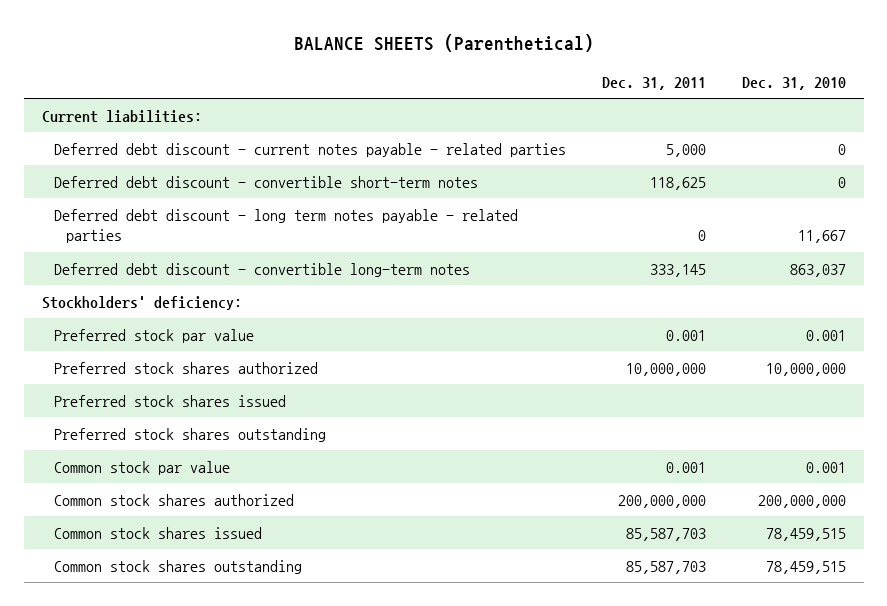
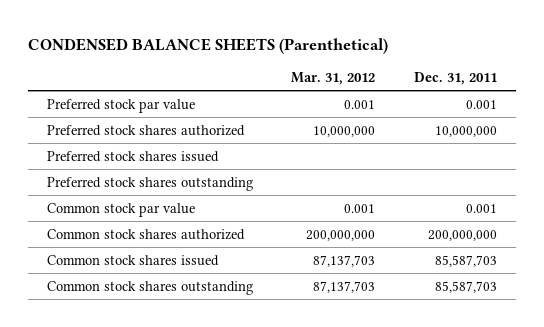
- BALANCE SHEETS (Parenthetical)
+ CONDENSED BALANCE SHEETS (Parenthetical)
- | Dec. 31, 2011 | Dec. 31, 2010
+ | Mar. 31, 2012 | Dec. 31, 2011
- Current liabilities:
- Deferred debt discount - current notes payable - related parties | 5,000 | 0
- Deferred debt discount - convertible short-term notes | 118,625 | 0
- Deferred debt discount - long term notes payable - related parties | 0 | 11,667
- Deferred debt discount - convertible long-term notes | 333,145 | 863,037
- Stockholders' deficiency:

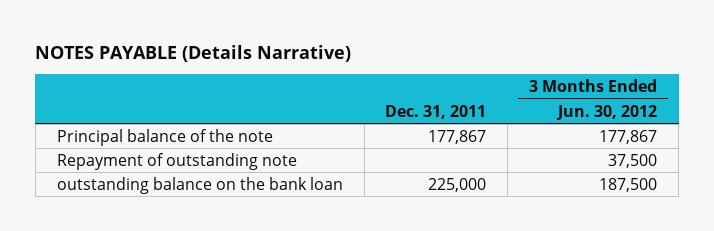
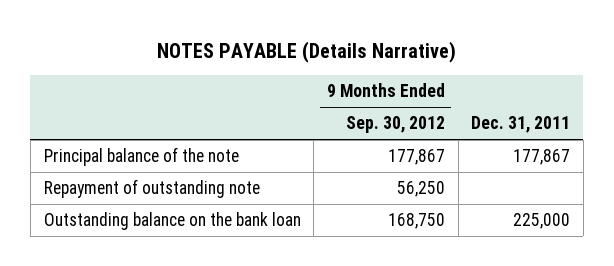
- | Dec. 31, 2011 | 3 Months Ended Jun. 30, 2012
+ | 9 Months Ended Sep. 30, 2012 | Dec. 31, 2011
- outstanding balance on the bank loan | 225,000 | 187,500
+ Outstanding balance on the bank loan | 168,750 | 225,000

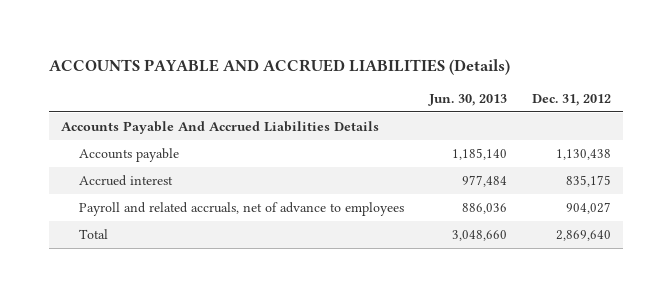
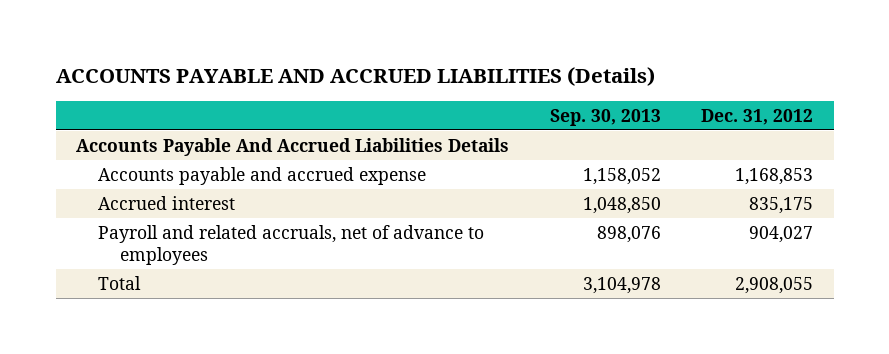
- | Jun. 30, 2013 | Dec. 31, 2012
+ | Sep. 30, 2013 | Dec. 31, 2012
- Accounts payable | 1,185,140 | 1,130,438
+ Accounts payable and accrued expense | 1,158,052 | 1,168,853
- Total | 3,048,660 | 2,869,640
+ Total | 3,104,978 | 2,908,055

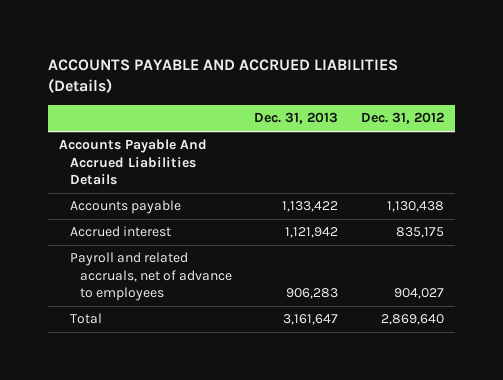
- | Sep. 30, 2013 | Dec. 31, 2012
+ | Dec. 31, 2013 | Dec. 31, 2012
- Accounts payable and accrued expense | 1,158,052 | 1,168,853
+ Accounts payable | 1,133,422 | 1,130,438
- Total | 3,104,978 | 2,908,055
+ Total | 3,161,647 | 2,869,640

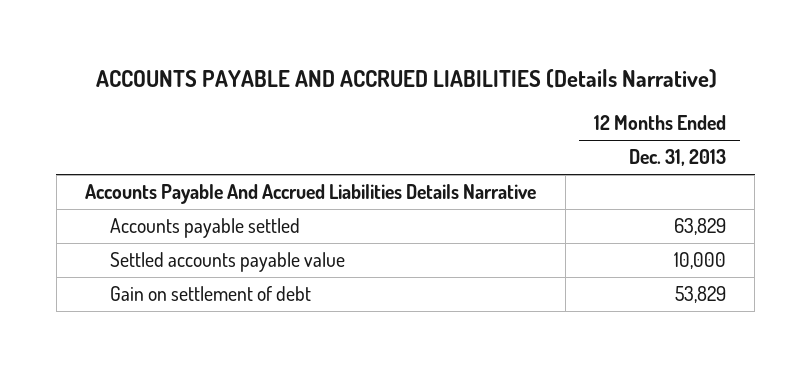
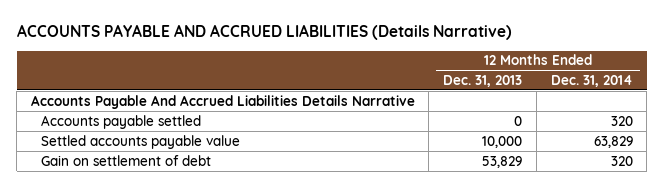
- | 12 Months Ended Dec. 31, 2013
+ | 12 Months Ended Dec. 31, 2013 | 12 Months Ended Dec. 31, 2014
- Accounts payable settled | 63,829
+ Accounts payable settled | 0 | 320

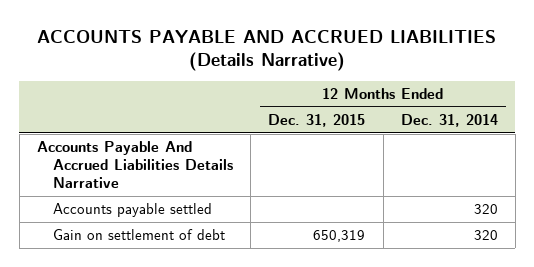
- | 12 Months Ended Dec. 31, 2013 | 12 Months Ended Dec. 31, 2014
+ | 12 Months Ended Dec. 31, 2015 | 12 Months Ended Dec. 31, 2014
- Settled accounts payable value | 10,000 | 63,829

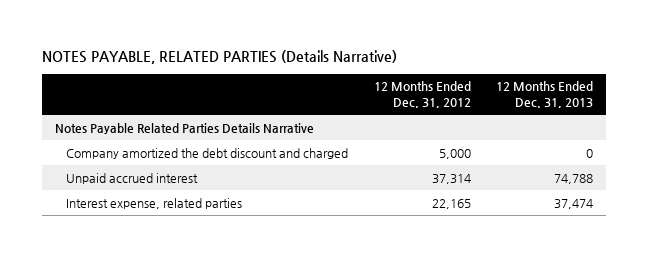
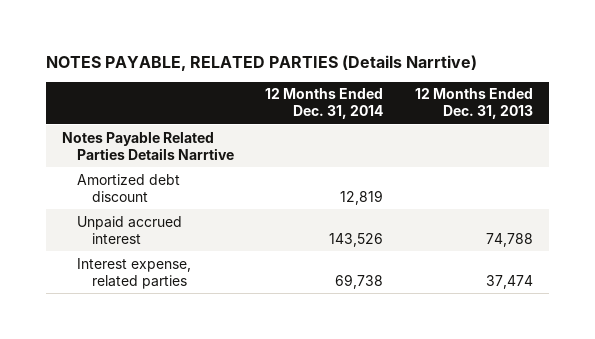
- NOTES PAYABLE, RELATED PARTIES (Details Narrative)
+ NOTES PAYABLE, RELATED PARTIES (Details Narrtive)
- | 12 Months Ended Dec. 31, 2012 | 12 Months Ended Dec. 31, 2013
+ | 12 Months Ended Dec. 31, 2014 | 12 Months Ended Dec. 31, 2013
- Notes Payable Related Parties Details Narrative
- Company amortized the debt discount and charged | 5,000 | 0
+ Notes Payable Related Parties Details Narrtive
+ Amortized debt discount | 12,819 |

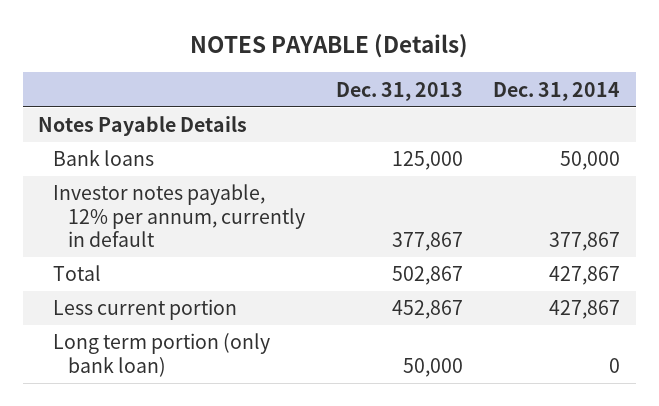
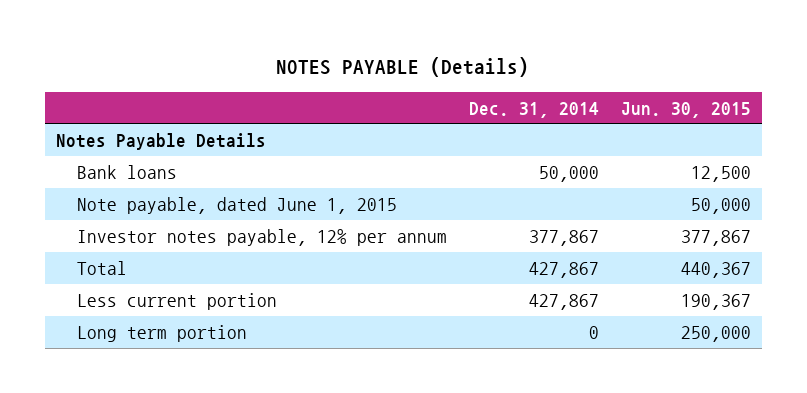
- | Dec. 31, 2013 | Dec. 31, 2014
+ | Dec. 31, 2014 | Jun. 30, 2015
- Investor notes payable, 12% per annum, currently in default | 377,867 | 377,867
+ Note payable, dated June 1, 2015 | | 50,000
+ Investor notes payable, 12% per annum | 377,867 | 377,867
- Long term portion (only bank loan) | 50,000 | 0
+ Long term portion | 0 | 250,000

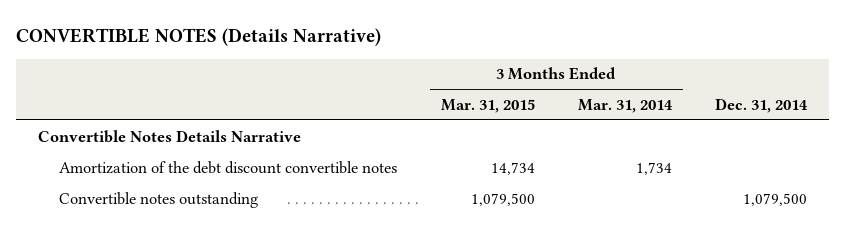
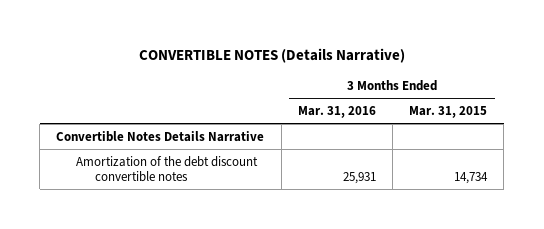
- | 3 Months Ended Mar. 31, 2015 | 3 Months Ended Mar. 31, 2014 | Dec. 31, 2014
+ | 3 Months Ended Mar. 31, 2016 | 3 Months Ended Mar. 31, 2015
- Convertible notes outstanding | 1,079,500 | | 1,079,500

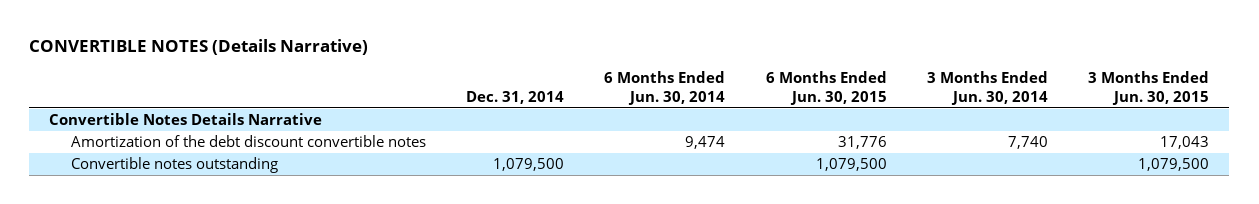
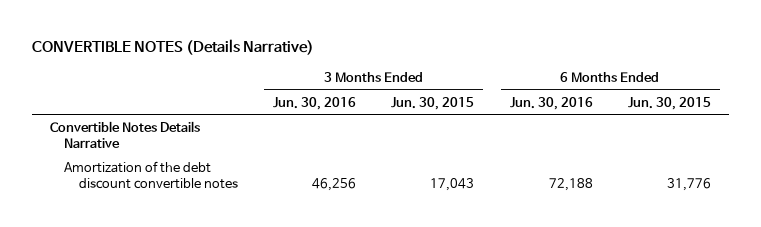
- | Dec. 31, 2014 | 6 Months Ended Jun. 30, 2014 | 6 Months Ended Jun. 30, 2015 | 3 Months Ended Jun. 30, 2014 | 3 Months Ended Jun. 30, 2015
+ | 3 Months Ended Jun. 30, 2016 | 3 Months Ended Jun. 30, 2015 | 6 Months Ended Jun. 30, 2016 | 6 Months Ended Jun. 30, 2015
- Convertible notes outstanding | 1,079,500 | | 1,079,500 | | 1,079,500

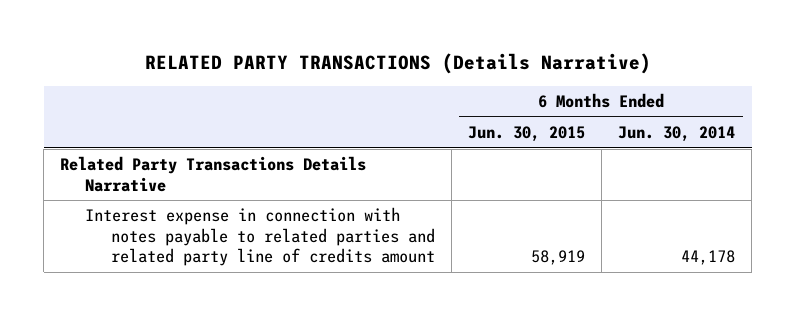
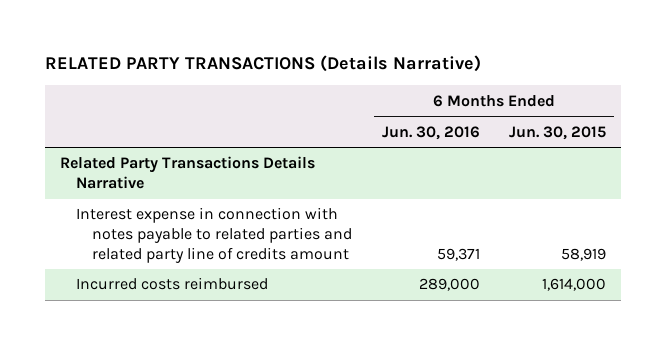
- | 6 Months Ended Jun. 30, 2015 | 6 Months Ended Jun. 30, 2014
+ | 6 Months Ended Jun. 30, 2016 | 6 Months Ended Jun. 30, 2015
+ Incurred costs reimbursed | 289,000 | 1,614,000

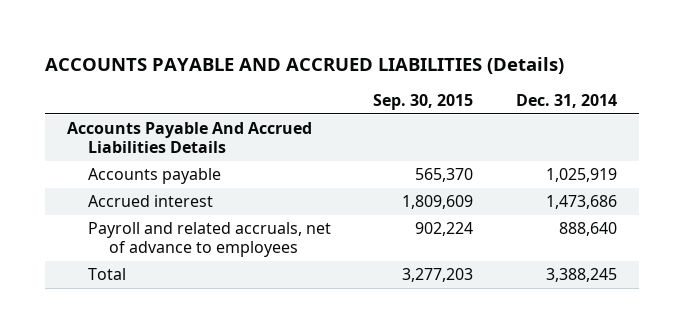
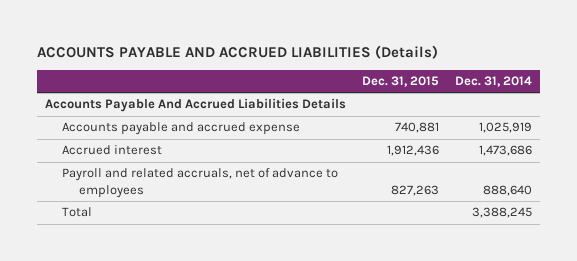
- | Sep. 30, 2015 | Dec. 31, 2014
+ | Dec. 31, 2015 | Dec. 31, 2014
- Accounts payable | 565,370 | 1,025,919
+ Accounts payable and accrued expense | 740,881 | 1,025,919

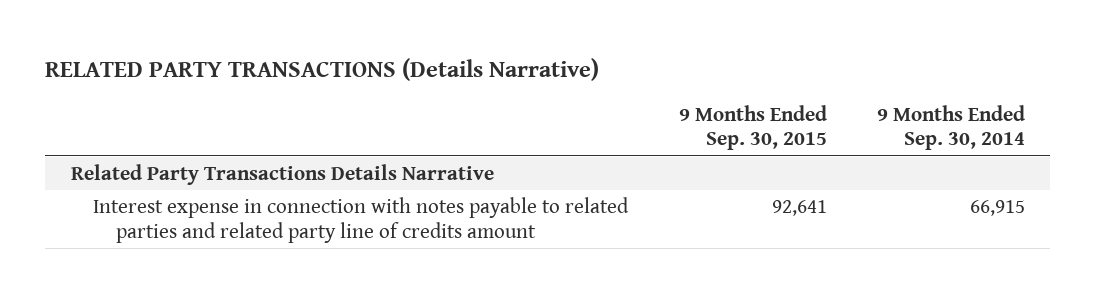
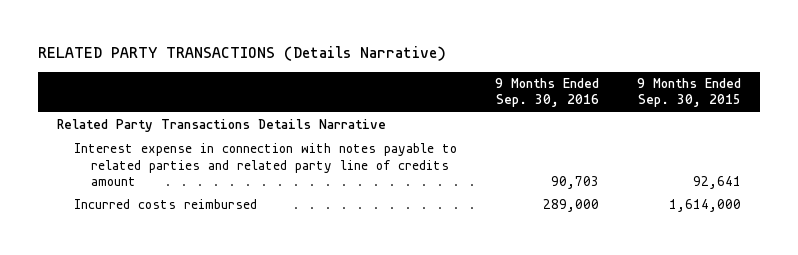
- | 9 Months Ended Sep. 30, 2015 | 9 Months Ended Sep. 30, 2014
+ | 9 Months Ended Sep. 30, 2016 | 9 Months Ended Sep. 30, 2015
+ Incurred costs reimbursed | 289,000 | 1,614,000

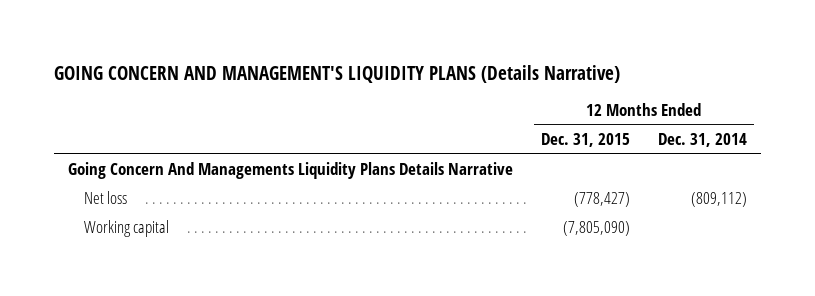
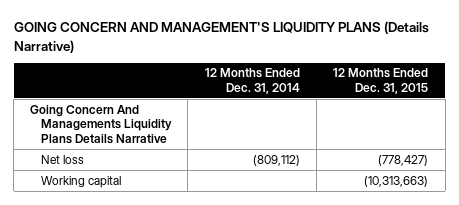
- | 12 Months Ended Dec. 31, 2015 | 12 Months Ended Dec. 31, 2014
+ | 12 Months Ended Dec. 31, 2014 | 12 Months Ended Dec. 31, 2015
- Working capital | (7,805,090) |
+ Working capital | | (10,313,663)

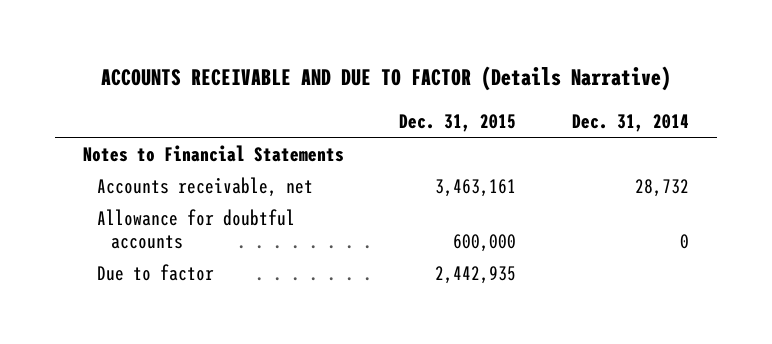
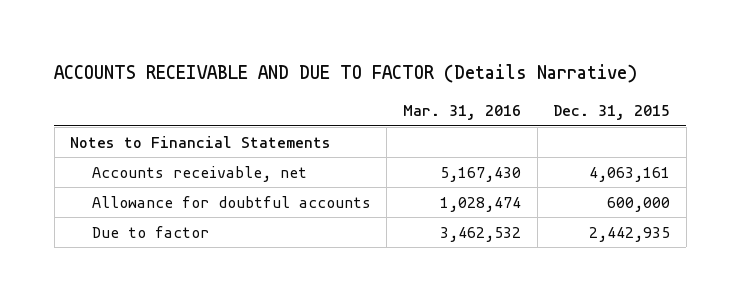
- | Dec. 31, 2015 | Dec. 31, 2014
+ | Mar. 31, 2016 | Dec. 31, 2015
- Accounts receivable, net | 3,463,161 | 28,732
+ Accounts receivable, net | 5,167,430 | 4,063,161

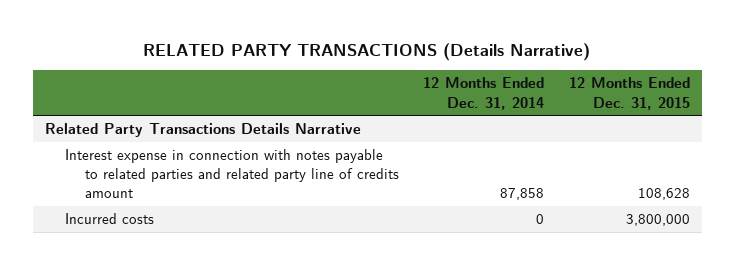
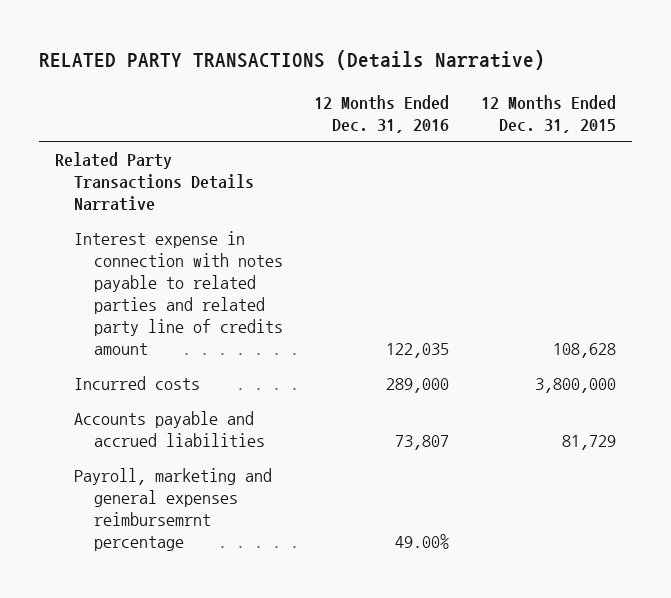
- | 12 Months Ended Dec. 31, 2014 | 12 Months Ended Dec. 31, 2015
+ | 12 Months Ended Dec. 31, 2016 | 12 Months Ended Dec. 31, 2015
+ Accounts payable and accrued liabilities | 73,807 | 81,729
+ Payroll, marketing and general expenses reimbursemrnt percentage | 49.00% |

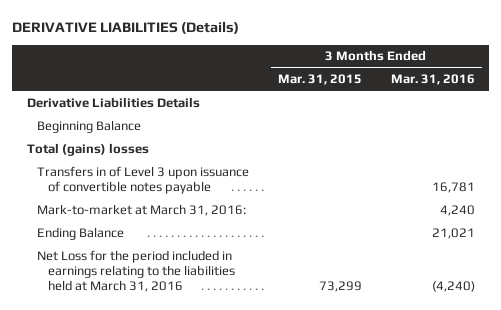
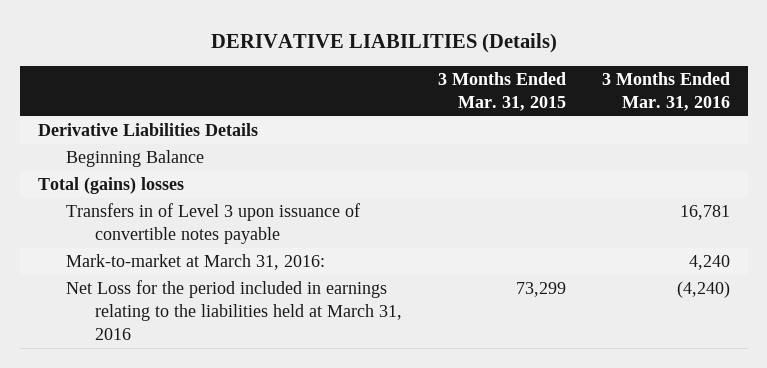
- Ending Balance | | 21,021

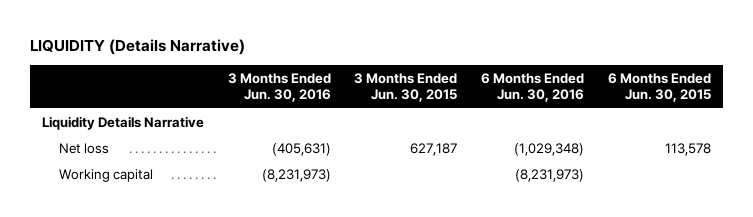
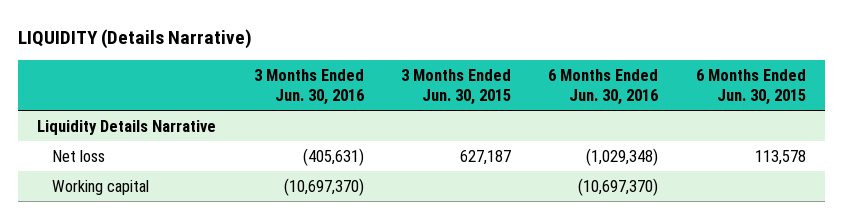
- Working capital | (8,231,973) | | (8,231,973) |
+ Working capital | (10,697,370) | | (10,697,370) |

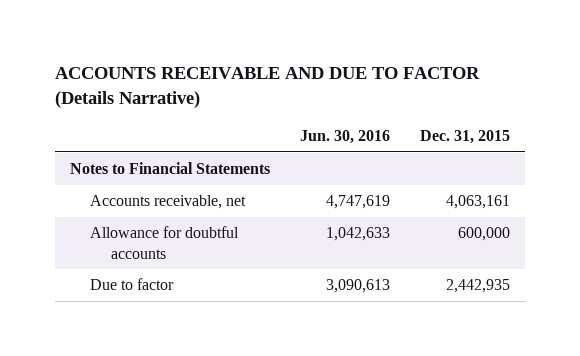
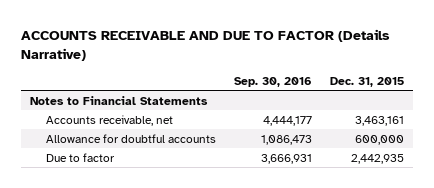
- | Jun. 30, 2016 | Dec. 31, 2015
+ | Sep. 30, 2016 | Dec. 31, 2015
- Accounts receivable, net | 4,747,619 | 4,063,161
+ Accounts receivable, net | 4,444,177 | 3,463,161

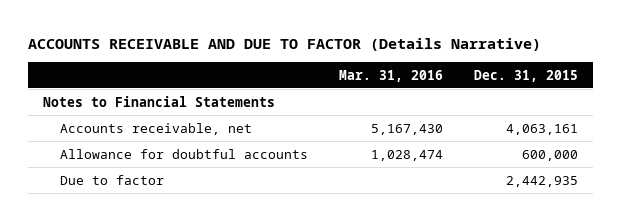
- | Sep. 30, 2016 | Dec. 31, 2015
+ | Mar. 31, 2016 | Dec. 31, 2015
- Accounts receivable, net | 4,444,177 | 3,463,161
+ Accounts receivable, net | 5,167,430 | 4,063,161

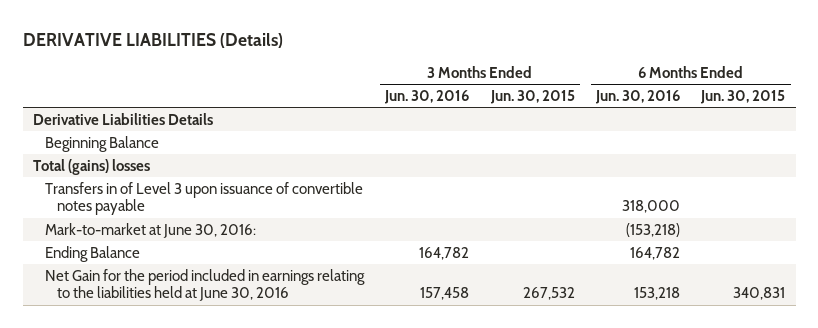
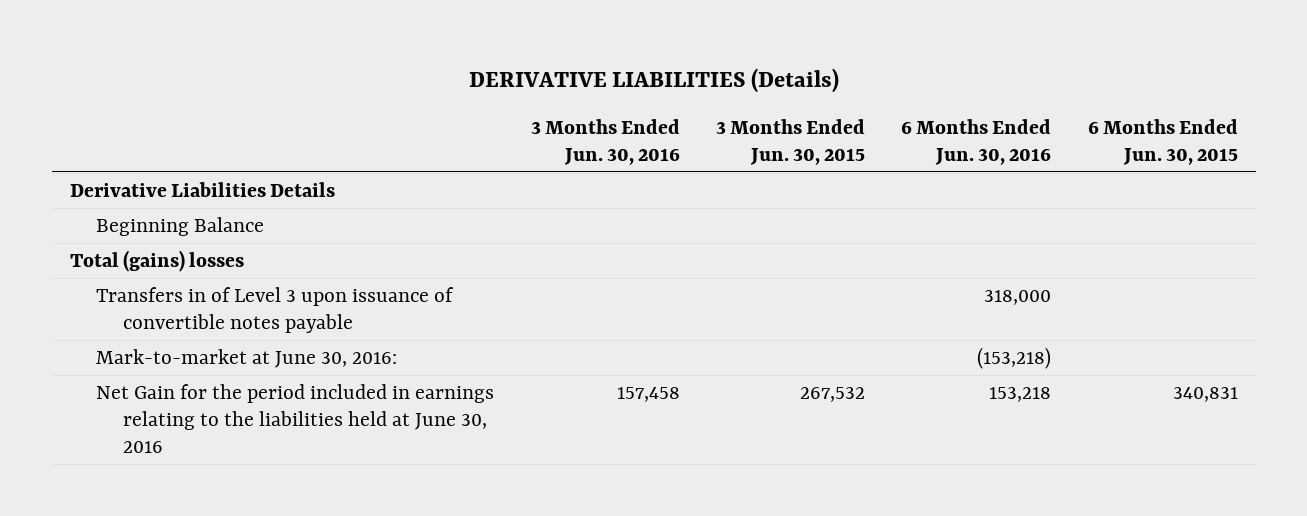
- Ending Balance | 164,782 | | 164,782 |

